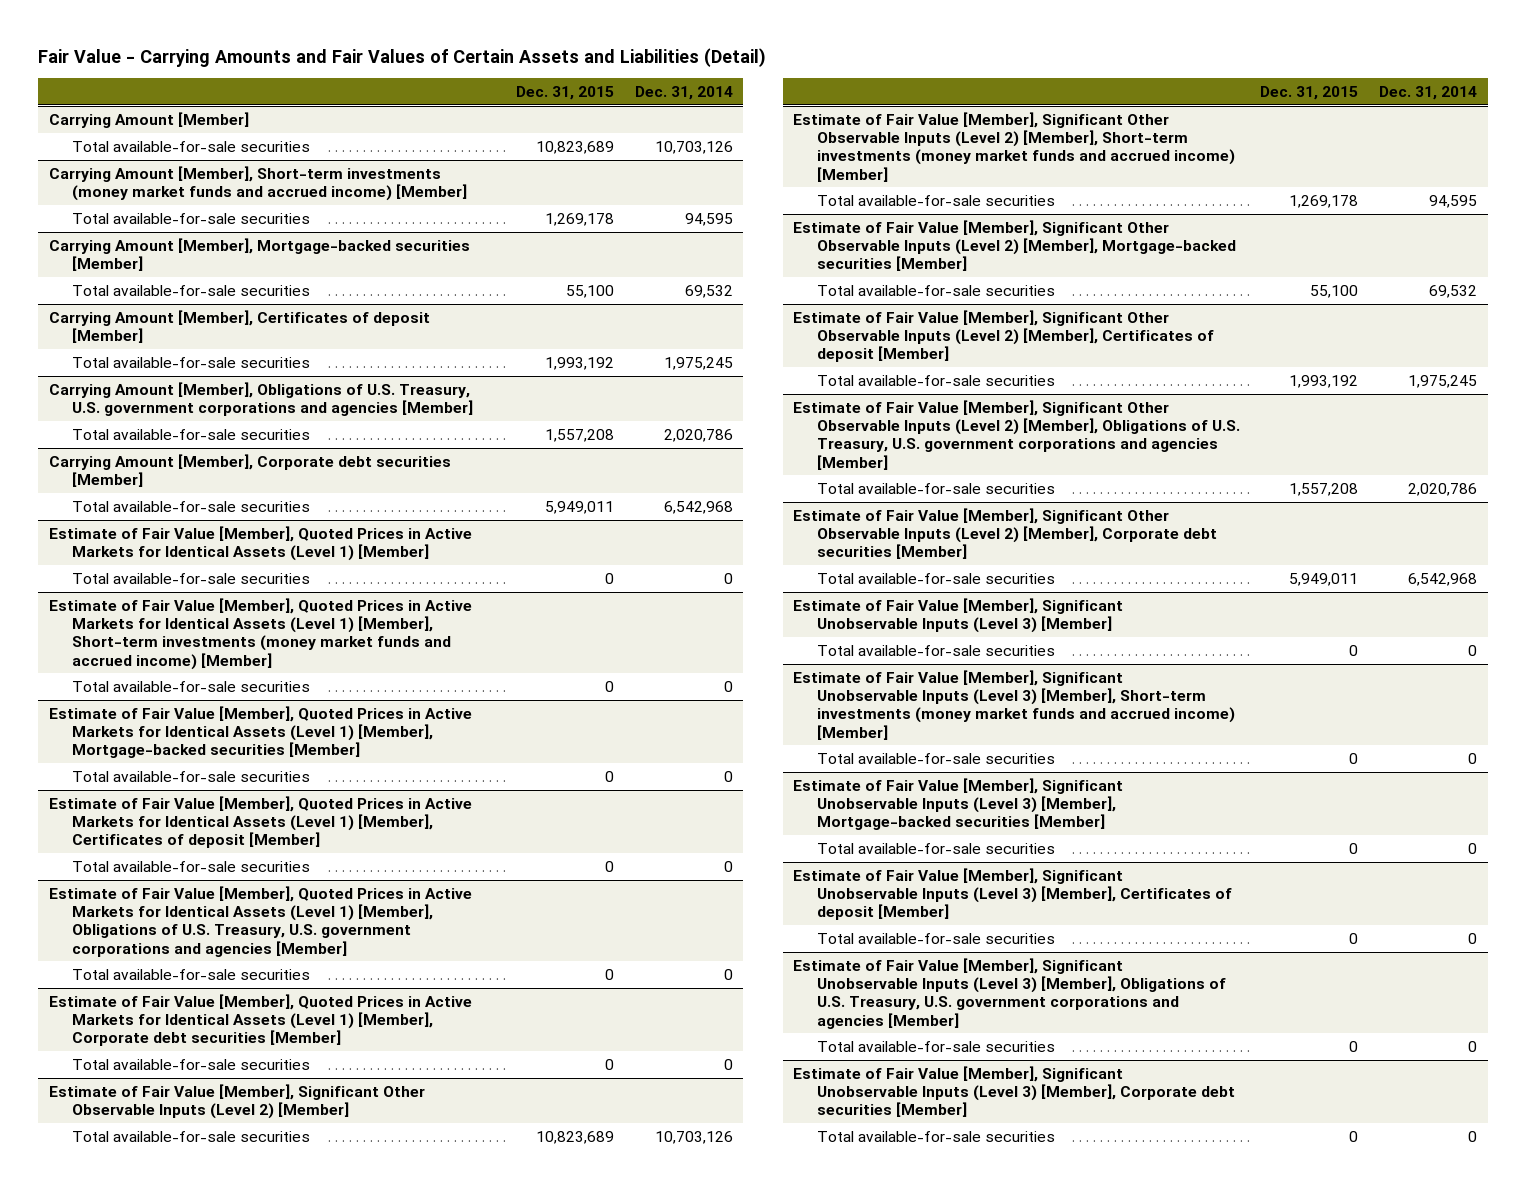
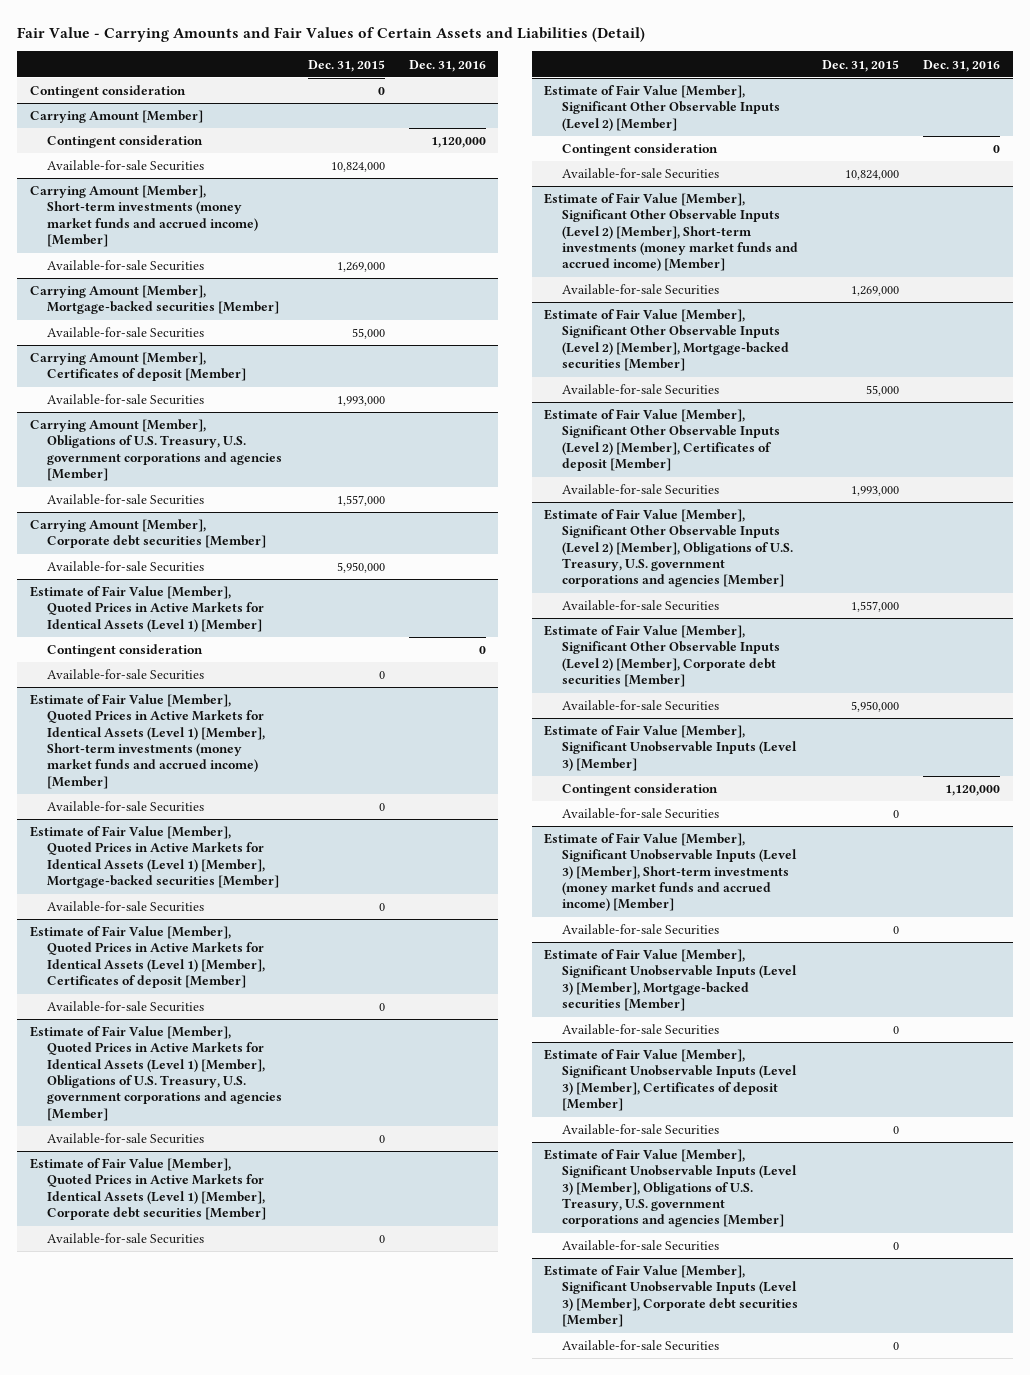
- | Dec. 31, 2015 | Dec. 31, 2014
+ | Dec. 31, 2015 | Dec. 31, 2016
+ Contingent consideration | 0 |
@ Carrying Amount [Member]
- Total available-for-sale securities | 10,823,689 | 10,703,126
+ Contingent consideration | | 1,120,000
+ Available-for-sale Securities | 10,824,000 |
@ Carrying Amount [Member], Short-term investments (money market funds and accrued income) [Member]
- Total available-for-sale securities | 1,269,178 | 94,595
+ Available-for-sale Securities | 1,269,000 |
@ Carrying Amount [Member], Mortgage-backed securities [Member]
- Total available-for-sale securities | 55,100 | 69,532
+ Available-for-sale Securities | 55,000 |
@ Carrying Amount [Member], Certificates of deposit [Member]
- Total available-for-sale securities | 1,993,192 | 1,975,245
+ Available-for-sale Securities | 1,993,000 |
@ Carrying Amount [Member], Obligations of U.S. Treasury, U.S. government corporations and agencies [Member]
- Total available-for-sale securities | 1,557,208 | 2,020,786
+ Available-for-sale Securities | 1,557,000 |
@ Carrying Amount [Member], Corporate debt securities [Member]
- Total available-for-sale securities | 5,949,011 | 6,542,968
+ Available-for-sale Securities | 5,950,000 |
@ Estimate of Fair Value [Member], Quoted Prices in Active Markets for Identical Assets (Level 1) [Member]
- Total available-for-sale securities | 0 | 0
+ Contingent consideration | | 0
+ Available-for-sale Securities | 0 |
@ Estimate of Fair Value [Member], Quoted Prices in Active Markets for Identical Assets (Level 1) [Member], Short-term investments (money market funds and accrued income) [Member]
- Total available-for-sale securities | 0 | 0
+ Available-for-sale Securities | 0 |
@ Estimate of Fair Value [Member], Quoted Prices in Active Markets for Identical Assets (Level 1) [Member], Mortgage-backed securities [Member]
- Total available-for-sale securities | 0 | 0
+ Available-for-sale Securities | 0 |
@ Estimate of Fair Value [Member], Quoted Prices in Active Markets for Identical Assets (Level 1) [Member], Certificates of deposit [Member]
- Total available-for-sale securities | 0 | 0
+ Available-for-sale Securities | 0 |
@ Estimate of Fair Value [Member], Quoted Prices in Active Markets for Identical Assets (Level 1) [Member], Obligations of U.S. Treasury, U.S. government corporations and agencies [Member]
- Total available-for-sale securities | 0 | 0
+ Available-for-sale Securities | 0 |
@ Estimate of Fair Value [Member], Quoted Prices in Active Markets for Identical Assets (Level 1) [Member], Corporate debt securities [Member]
- Total available-for-sale securities | 0 | 0
+ Available-for-sale Securities | 0 |
@ Estimate of Fair Value [Member], Significant Other Observable Inputs (Level 2) [Member]
- Total available-for-sale securities | 10,823,689 | 10,703,126
+ Contingent consideration | | 0
+ Available-for-sale Securities | 10,824,000 |
@ Estimate of Fair Value [Member], Significant Other Observable Inputs (Level 2) [Member], Short-term investments (money market funds and accrued income) [Member]
- Total available-for-sale securities | 1,269,178 | 94,595
+ Available-for-sale Securities | 1,269,000 |
@ Estimate of Fair Value [Member], Significant Other Observable Inputs (Level 2) [Member], Mortgage-backed securities [Member]
- Total available-for-sale securities | 55,100 | 69,532
+ Available-for-sale Securities | 55,000 |
@ Estimate of Fair Value [Member], Significant Other Observable Inputs (Level 2) [Member], Certificates of deposit [Member]
- Total available-for-sale securities | 1,993,192 | 1,975,245
+ Available-for-sale Securities | 1,993,000 |
@ Estimate of Fair Value [Member], Significant Other Observable Inputs (Level 2) [Member], Obligations of U.S. Treasury, U.S. government corporations and agencies [Member]
- Total available-for-sale securities | 1,557,208 | 2,020,786
+ Available-for-sale Securities | 1,557,000 |
@ Estimate of Fair Value [Member], Significant Other Observable Inputs (Level 2) [Member], Corporate debt securities [Member]
- Total available-for-sale securities | 5,949,011 | 6,542,968
+ Available-for-sale Securities | 5,950,000 |
@ Estimate of Fair Value [Member], Significant Unobservable Inputs (Level 3) [Member]
- Total available-for-sale securities | 0 | 0
+ Contingent consideration | | 1,120,000
+ Available-for-sale Securities | 0 |
@ Estimate of Fair Value [Member], Significant Unobservable Inputs (Level 3) [Member], Short-term investments (money market funds and accrued income) [Member]
- Total available-for-sale securities | 0 | 0
+ Available-for-sale Securities | 0 |
@ Estimate of Fair Value [Member], Significant Unobservable Inputs (Level 3) [Member], Mortgage-backed securities [Member]
- Total available-for-sale securities | 0 | 0
+ Available-for-sale Securities | 0 |
@ Estimate of Fair Value [Member], Significant Unobservable Inputs (Level 3) [Member], Certificates of deposit [Member]
- Total available-for-sale securities | 0 | 0
+ Available-for-sale Securities | 0 |
@ Estimate of Fair Value [Member], Significant Unobservable Inputs (Level 3) [Member], Obligations of U.S. Treasury, U.S. government corporations and agencies [Member]
- Total available-for-sale securities | 0 | 0
+ Available-for-sale Securities | 0 |
@ Estimate of Fair Value [Member], Significant Unobservable Inputs (Level 3) [Member], Corporate debt securities [Member]
- Total available-for-sale securities | 0 | 0
+ Available-for-sale Securities | 0 |

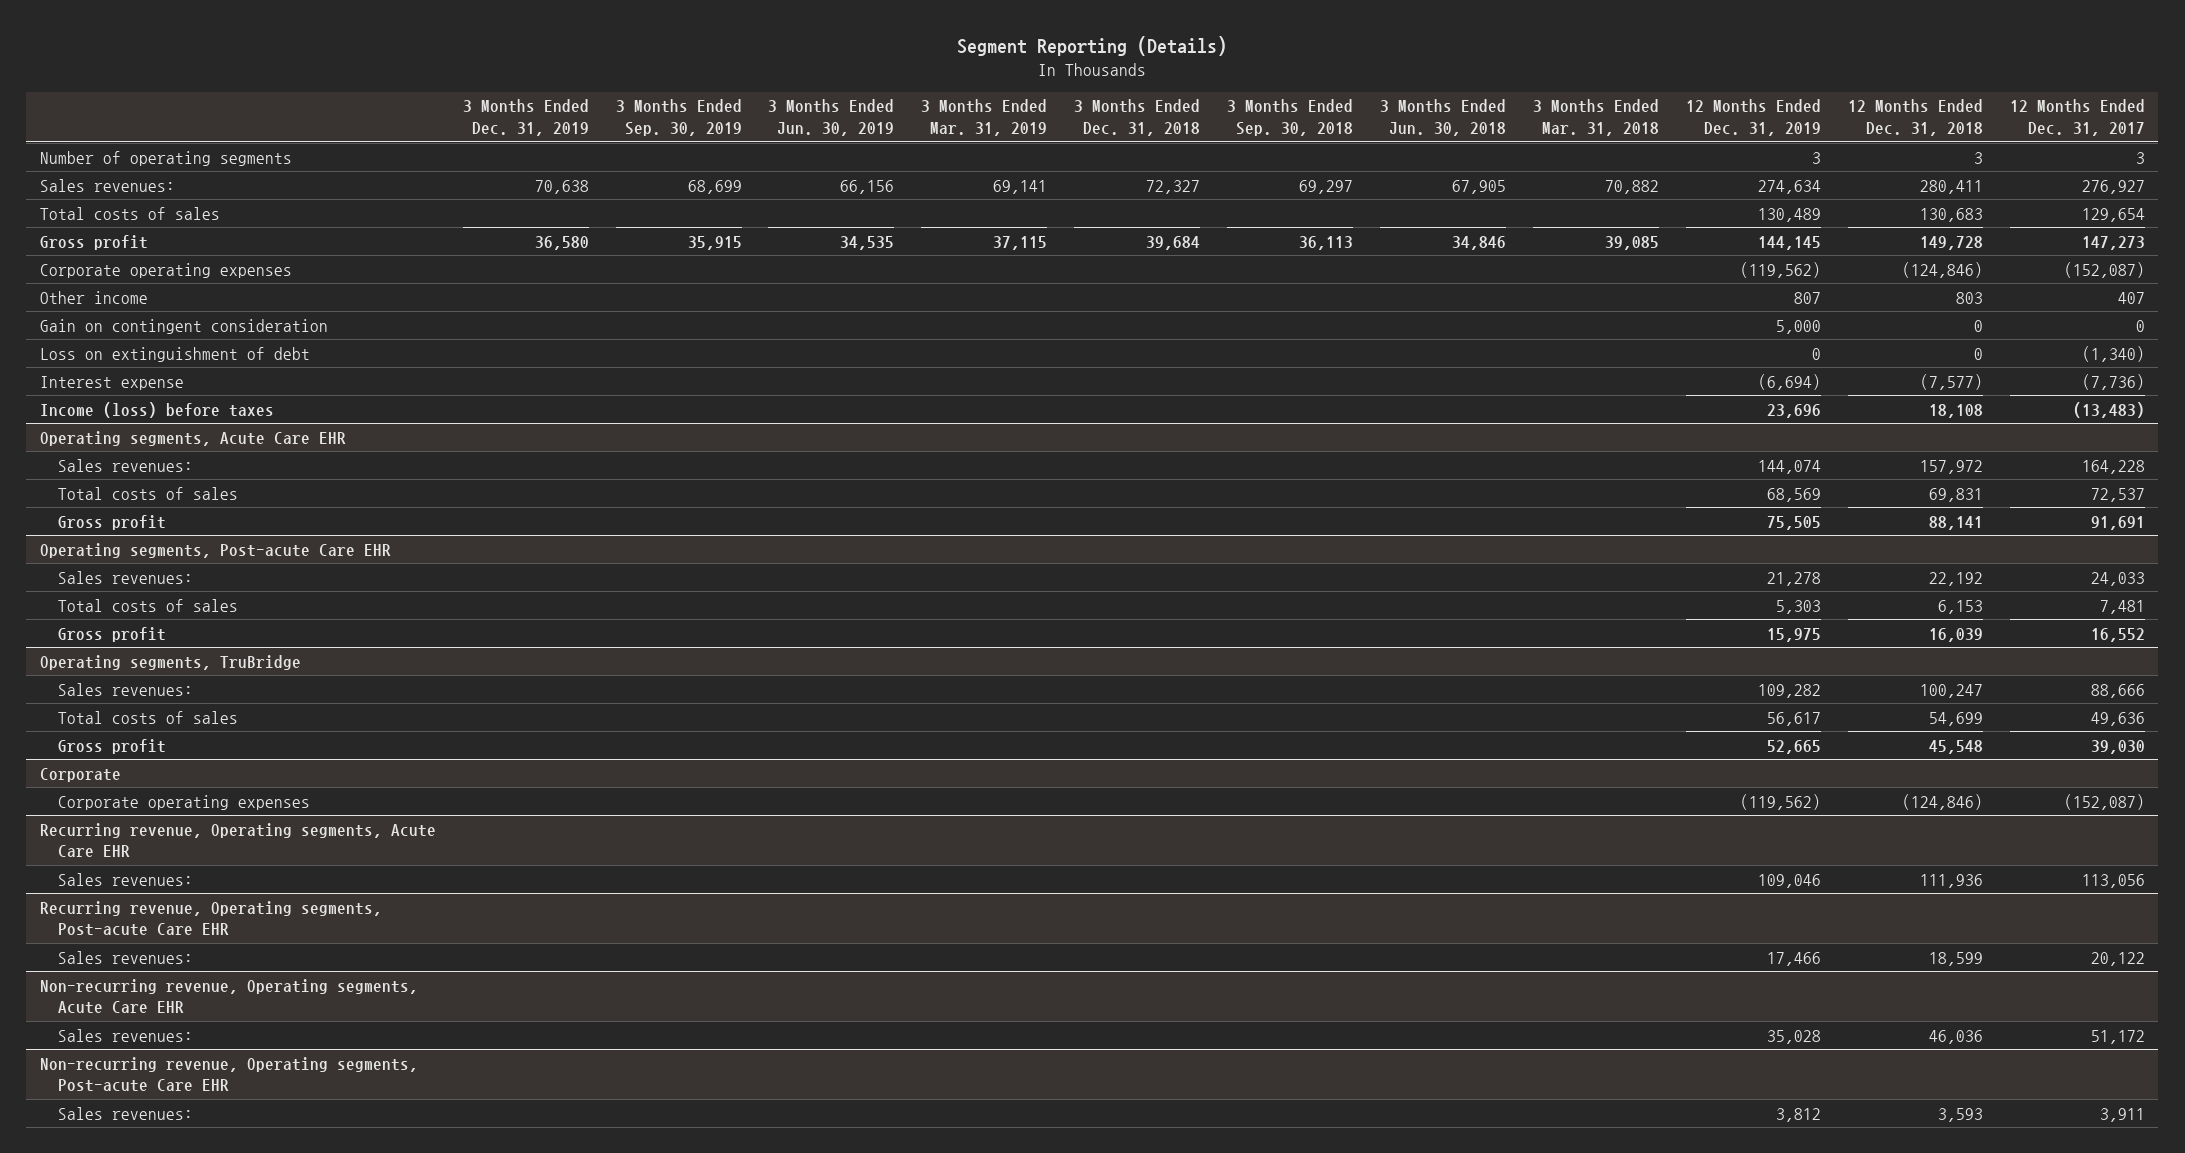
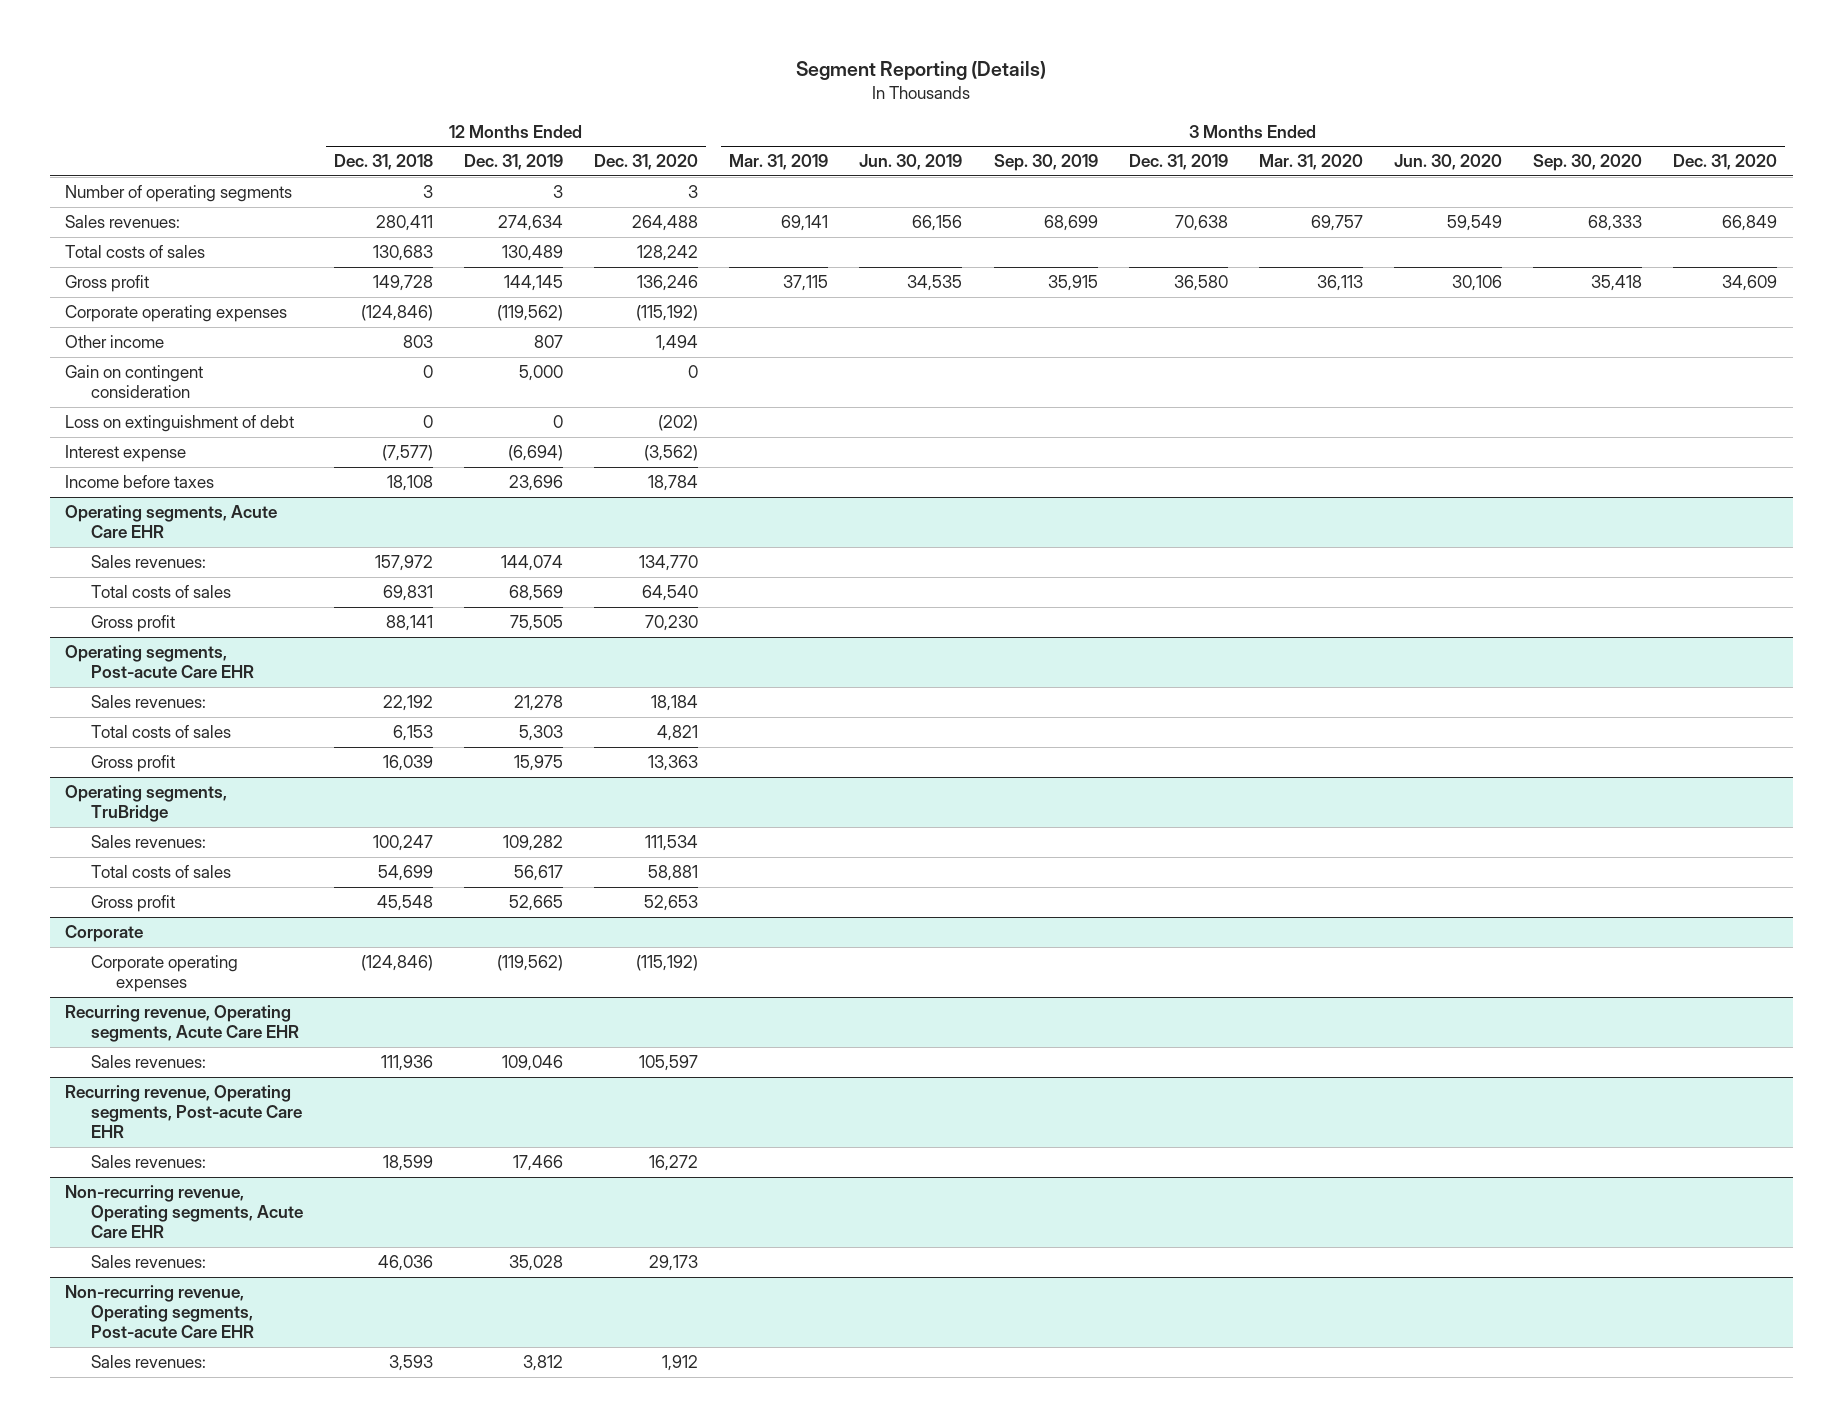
- | 3 Months Ended Dec. 31, 2019 | 3 Months Ended Sep. 30, 2019 | 3 Months Ended Jun. 30, 2019 | 3 Months Ended Mar. 31, 2019 | 3 Months Ended Dec. 31, 2018 | 3 Months Ended Sep. 30, 2018 | 3 Months Ended Jun. 30, 2018 | 3 Months Ended Mar. 31, 2018 | 12 Months Ended Dec. 31, 2019 | 12 Months Ended Dec. 31, 2018 | 12 Months Ended Dec. 31, 2017
+ | 12 Months Ended Dec. 31, 2018 | 12 Months Ended Dec. 31, 2019 | 12 Months Ended Dec. 31, 2020 | 3 Months Ended Mar. 31, 2019 | 3 Months Ended Jun. 30, 2019 | 3 Months Ended Sep. 30, 2019 | 3 Months Ended Dec. 31, 2019 | 3 Months Ended Mar. 31, 2020 | 3 Months Ended Jun. 30, 2020 | 3 Months Ended Sep. 30, 2020 | 3 Months Ended Dec. 31, 2020
- Income (loss) before taxes | | | | | | | | | 23,696 | 18,108 | (13,483)
+ Income before taxes | 18,108 | 23,696 | 18,784 | | | | | | | |

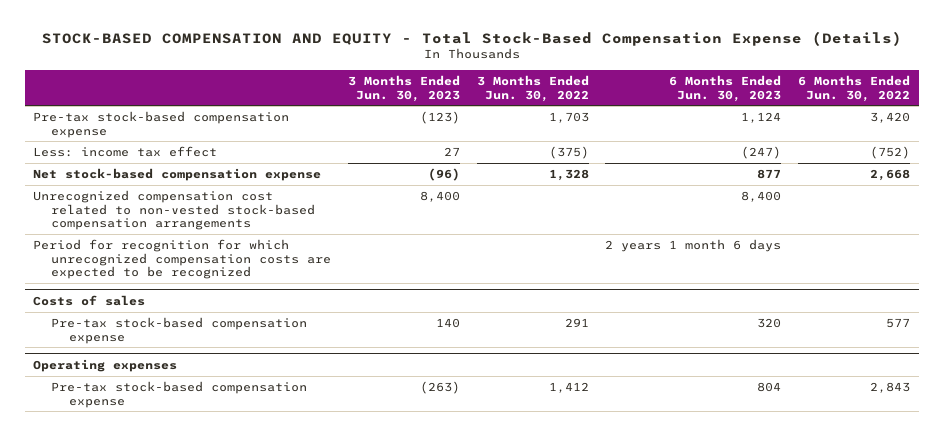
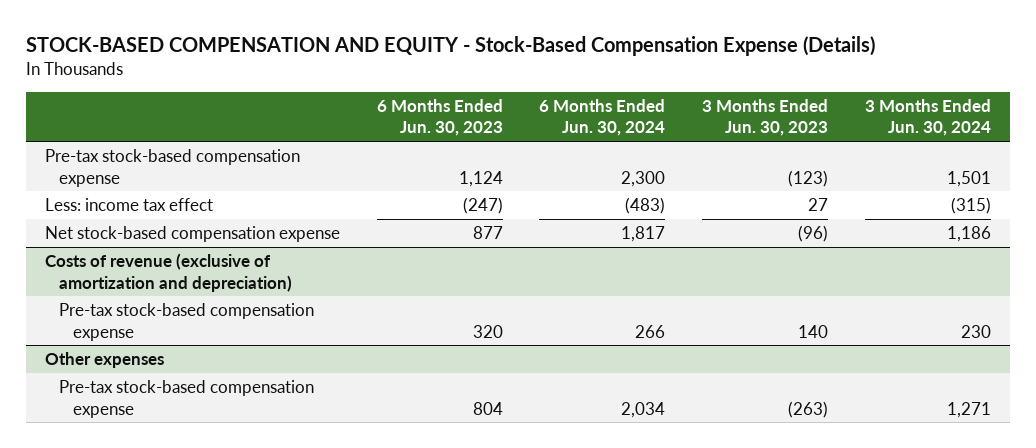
- STOCK-BASED COMPENSATION AND EQUITY - Total Stock-Based Compensation Expense (Details)
+ STOCK-BASED COMPENSATION AND EQUITY - Stock-Based Compensation Expense (Details)
- | 3 Months Ended Jun. 30, 2023 | 3 Months Ended Jun. 30, 2022 | 6 Months Ended Jun. 30, 2023 | 6 Months Ended Jun. 30, 2022
+ | 6 Months Ended Jun. 30, 2023 | 6 Months Ended Jun. 30, 2024 | 3 Months Ended Jun. 30, 2023 | 3 Months Ended Jun. 30, 2024
- Unrecognized compensation cost related to non-vested stock-based compensation arrangements | 8,400 | | 8,400 |
- Period for recognition for which unrecognized compensation costs are expected to be recognized | | | 2 years 1 month 6 days |
- Costs of sales
+ Costs of revenue (exclusive of amortization and depreciation)
- Operating expenses
+ Other expenses

